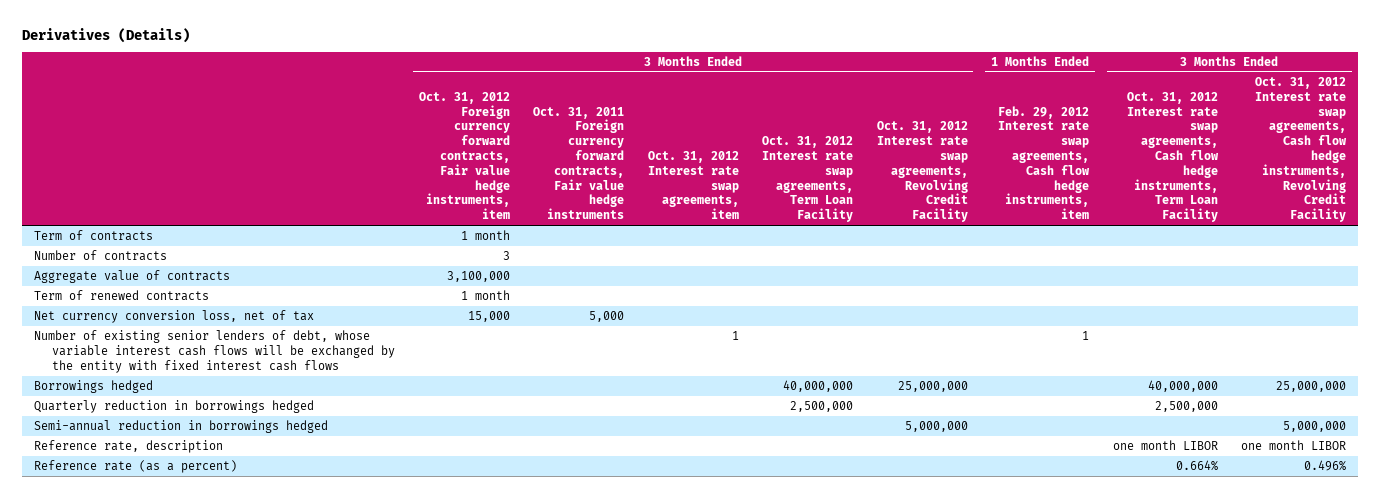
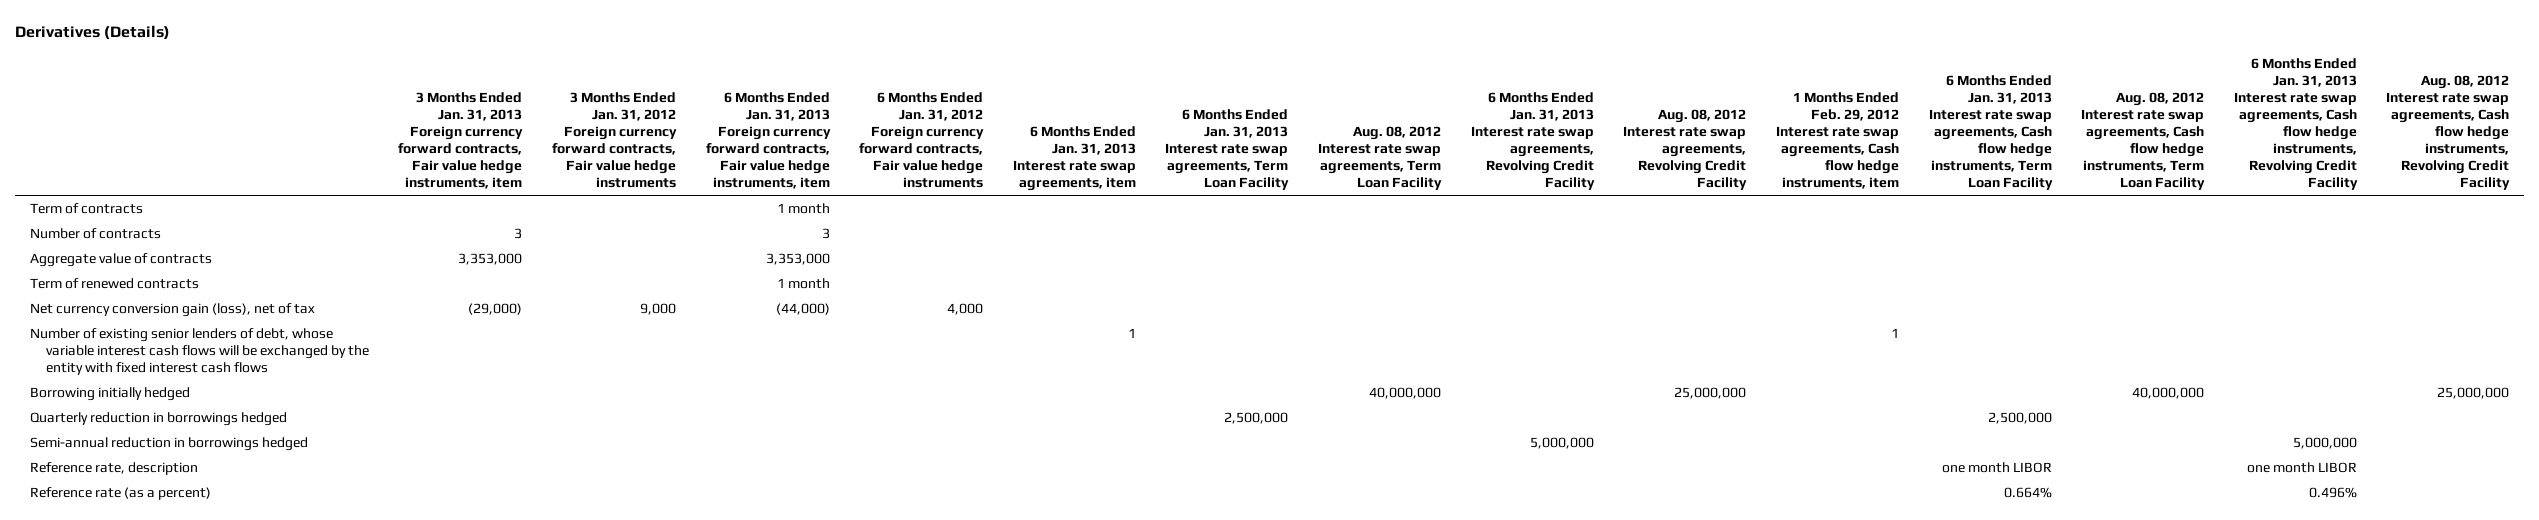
- | 3 Months Ended Oct. 31, 2012 Foreign currency forward contracts, Fair value hedge instruments, item | 3 Months Ended Oct. 31, 2011 Foreign currency forward contracts, Fair value hedge instruments | 3 Months Ended Oct. 31, 2012 Interest rate swap agreements, item | 3 Months Ended Oct. 31, 2012 Interest rate swap agreements, Term Loan Facility | 3 Months Ended Oct. 31, 2012 Interest rate swap agreements, Revolving Credit Facility | 1 Months Ended Feb. 29, 2012 Interest rate swap agreements, Cash flow hedge instruments, item | 3 Months Ended Oct. 31, 2012 Interest rate swap agreements, Cash flow hedge instruments, Term Loan Facility | 3 Months Ended Oct. 31, 2012 Interest rate swap agreements, Cash flow hedge instruments, Revolving Credit Facility
+ | 3 Months Ended Jan. 31, 2013 Foreign currency forward contracts, Fair value hedge instruments, item | 3 Months Ended Jan. 31, 2012 Foreign currency forward contracts, Fair value hedge instruments | 6 Months Ended Jan. 31, 2013 Foreign currency forward contracts, Fair value hedge instruments, item | 6 Months Ended Jan. 31, 2012 Foreign currency forward contracts, Fair value hedge instruments | 6 Months Ended Jan. 31, 2013 Interest rate swap agreements, item | 6 Months Ended Jan. 31, 2013 Interest rate swap agreements, Term Loan Facility | Aug. 08, 2012 Interest rate swap agreements, Term Loan Facility | 6 Months Ended Jan. 31, 2013 Interest rate swap agreements, Revolving Credit Facility | Aug. 08, 2012 Interest rate swap agreements, Revolving Credit Facility | 1 Months Ended Feb. 29, 2012 Interest rate swap agreements, Cash flow hedge instruments, item | 6 Months Ended Jan. 31, 2013 Interest rate swap agreements, Cash flow hedge instruments, Term Loan Facility | Aug. 08, 2012 Interest rate swap agreements, Cash flow hedge instruments, Term Loan Facility | 6 Months Ended Jan. 31, 2013 Interest rate swap agreements, Cash flow hedge instruments, Revolving Credit Facility | Aug. 08, 2012 Interest rate swap agreements, Cash flow hedge instruments, Revolving Credit Facility
- Net currency conversion loss, net of tax | 15,000 | 5,000 | | | | | |
+ Net currency conversion gain (loss), net of tax | (29,000) | 9,000 | (44,000) | 4,000 | | | | | | | | | |
- Borrowings hedged | | | | 40,000,000 | 25,000,000 | | 40,000,000 | 25,000,000
+ Borrowing initially hedged | | | | | | | 40,000,000 | | 25,000,000 | | | 40,000,000 | | 25,000,000

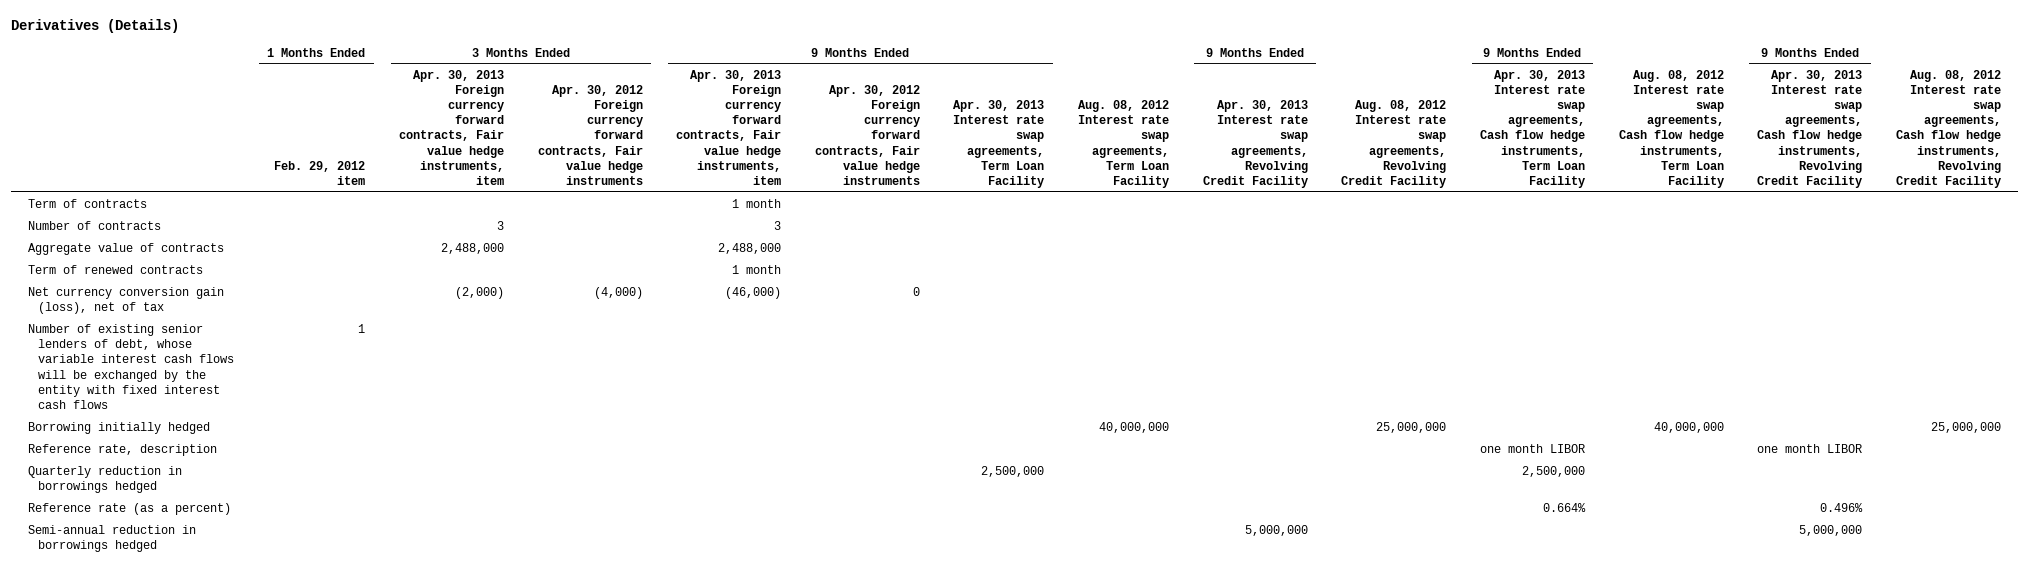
- | 3 Months Ended Jan. 31, 2013 Foreign currency forward contracts, Fair value hedge instruments, item | 3 Months Ended Jan. 31, 2012 Foreign currency forward contracts, Fair value hedge instruments | 6 Months Ended Jan. 31, 2013 Foreign currency forward contracts, Fair value hedge instruments, item | 6 Months Ended Jan. 31, 2012 Foreign currency forward contracts, Fair value hedge instruments | 6 Months Ended Jan. 31, 2013 Interest rate swap agreements, item | 6 Months Ended Jan. 31, 2013 Interest rate swap agreements, Term Loan Facility | Aug. 08, 2012 Interest rate swap agreements, Term Loan Facility | 6 Months Ended Jan. 31, 2013 Interest rate swap agreements, Revolving Credit Facility | Aug. 08, 2012 Interest rate swap agreements, Revolving Credit Facility | 1 Months Ended Feb. 29, 2012 Interest rate swap agreements, Cash flow hedge instruments, item | 6 Months Ended Jan. 31, 2013 Interest rate swap agreements, Cash flow hedge instruments, Term Loan Facility | Aug. 08, 2012 Interest rate swap agreements, Cash flow hedge instruments, Term Loan Facility | 6 Months Ended Jan. 31, 2013 Interest rate swap agreements, Cash flow hedge instruments, Revolving Credit Facility | Aug. 08, 2012 Interest rate swap agreements, Cash flow hedge instruments, Revolving Credit Facility
+ | 1 Months Ended Feb. 29, 2012 item | 3 Months Ended Apr. 30, 2013 Foreign currency forward contracts, Fair value hedge instruments, item | 3 Months Ended Apr. 30, 2012 Foreign currency forward contracts, Fair value hedge instruments | 9 Months Ended Apr. 30, 2013 Foreign currency forward contracts, Fair value hedge instruments, item | 9 Months Ended Apr. 30, 2012 Foreign currency forward contracts, Fair value hedge instruments | 9 Months Ended Apr. 30, 2013 Interest rate swap agreements, Term Loan Facility | Aug. 08, 2012 Interest rate swap agreements, Term Loan Facility | 9 Months Ended Apr. 30, 2013 Interest rate swap agreements, Revolving Credit Facility | Aug. 08, 2012 Interest rate swap agreements, Revolving Credit Facility | 9 Months Ended Apr. 30, 2013 Interest rate swap agreements, Cash flow hedge instruments, Term Loan Facility | Aug. 08, 2012 Interest rate swap agreements, Cash flow hedge instruments, Term Loan Facility | 9 Months Ended Apr. 30, 2013 Interest rate swap agreements, Cash flow hedge instruments, Revolving Credit Facility | Aug. 08, 2012 Interest rate swap agreements, Cash flow hedge instruments, Revolving Credit Facility
moved down: Quarterly reduction in borrowings hedged | | | | | | 2,500,000 | | | | 2,500,000 | | |
moved down: Semi-annual reduction in borrowings hedged | | | | | | | | 5,000,000 | | | | 5,000,000 |

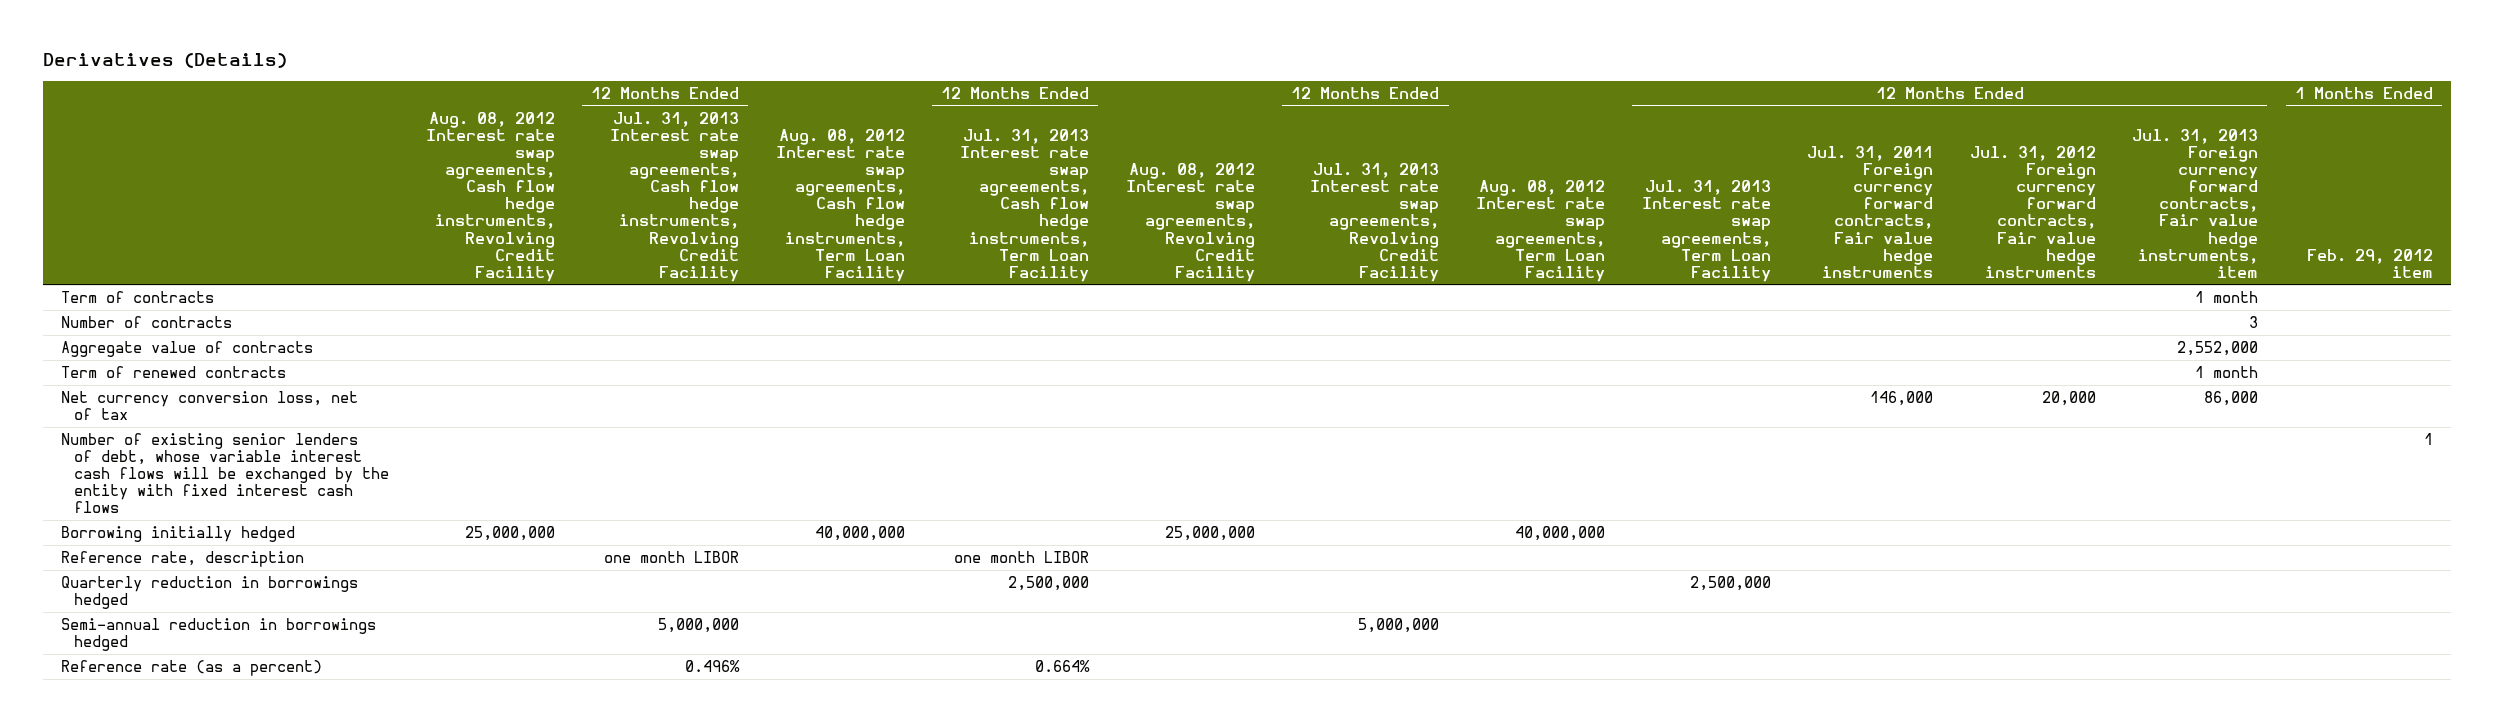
- | 1 Months Ended Feb. 29, 2012 item | 3 Months Ended Apr. 30, 2013 Foreign currency forward contracts, Fair value hedge instruments, item | 3 Months Ended Apr. 30, 2012 Foreign currency forward contracts, Fair value hedge instruments | 9 Months Ended Apr. 30, 2013 Foreign currency forward contracts, Fair value hedge instruments, item | 9 Months Ended Apr. 30, 2012 Foreign currency forward contracts, Fair value hedge instruments | 9 Months Ended Apr. 30, 2013 Interest rate swap agreements, Term Loan Facility | Aug. 08, 2012 Interest rate swap agreements, Term Loan Facility | 9 Months Ended Apr. 30, 2013 Interest rate swap agreements, Revolving Credit Facility | Aug. 08, 2012 Interest rate swap agreements, Revolving Credit Facility | 9 Months Ended Apr. 30, 2013 Interest rate swap agreements, Cash flow hedge instruments, Term Loan Facility | Aug. 08, 2012 Interest rate swap agreements, Cash flow hedge instruments, Term Loan Facility | 9 Months Ended Apr. 30, 2013 Interest rate swap agreements, Cash flow hedge instruments, Revolving Credit Facility | Aug. 08, 2012 Interest rate swap agreements, Cash flow hedge instruments, Revolving Credit Facility
+ | Aug. 08, 2012 Interest rate swap agreements, Cash flow hedge instruments, Revolving Credit Facility | 12 Months Ended Jul. 31, 2013 Interest rate swap agreements, Cash flow hedge instruments, Revolving Credit Facility | Aug. 08, 2012 Interest rate swap agreements, Cash flow hedge instruments, Term Loan Facility | 12 Months Ended Jul. 31, 2013 Interest rate swap agreements, Cash flow hedge instruments, Term Loan Facility | Aug. 08, 2012 Interest rate swap agreements, Revolving Credit Facility | 12 Months Ended Jul. 31, 2013 Interest rate swap agreements, Revolving Credit Facility | Aug. 08, 2012 Interest rate swap agreements, Term Loan Facility | 12 Months Ended Jul. 31, 2013 Interest rate swap agreements, Term Loan Facility | 12 Months Ended Jul. 31, 2011 Foreign currency forward contracts, Fair value hedge instruments | 12 Months Ended Jul. 31, 2012 Foreign currency forward contracts, Fair value hedge instruments | 12 Months Ended Jul. 31, 2013 Foreign currency forward contracts, Fair value hedge instruments, item | 1 Months Ended Feb. 29, 2012 item
- Net currency conversion gain (loss), net of tax | | (2,000) | (4,000) | (46,000) | 0 | | | | | | | |
+ Net currency conversion loss, net of tax | | | | | | | | | 146,000 | 20,000 | 86,000 |
moved down: Reference rate (as a percent) | | 0.496% | | 0.664% | | | | | | | |

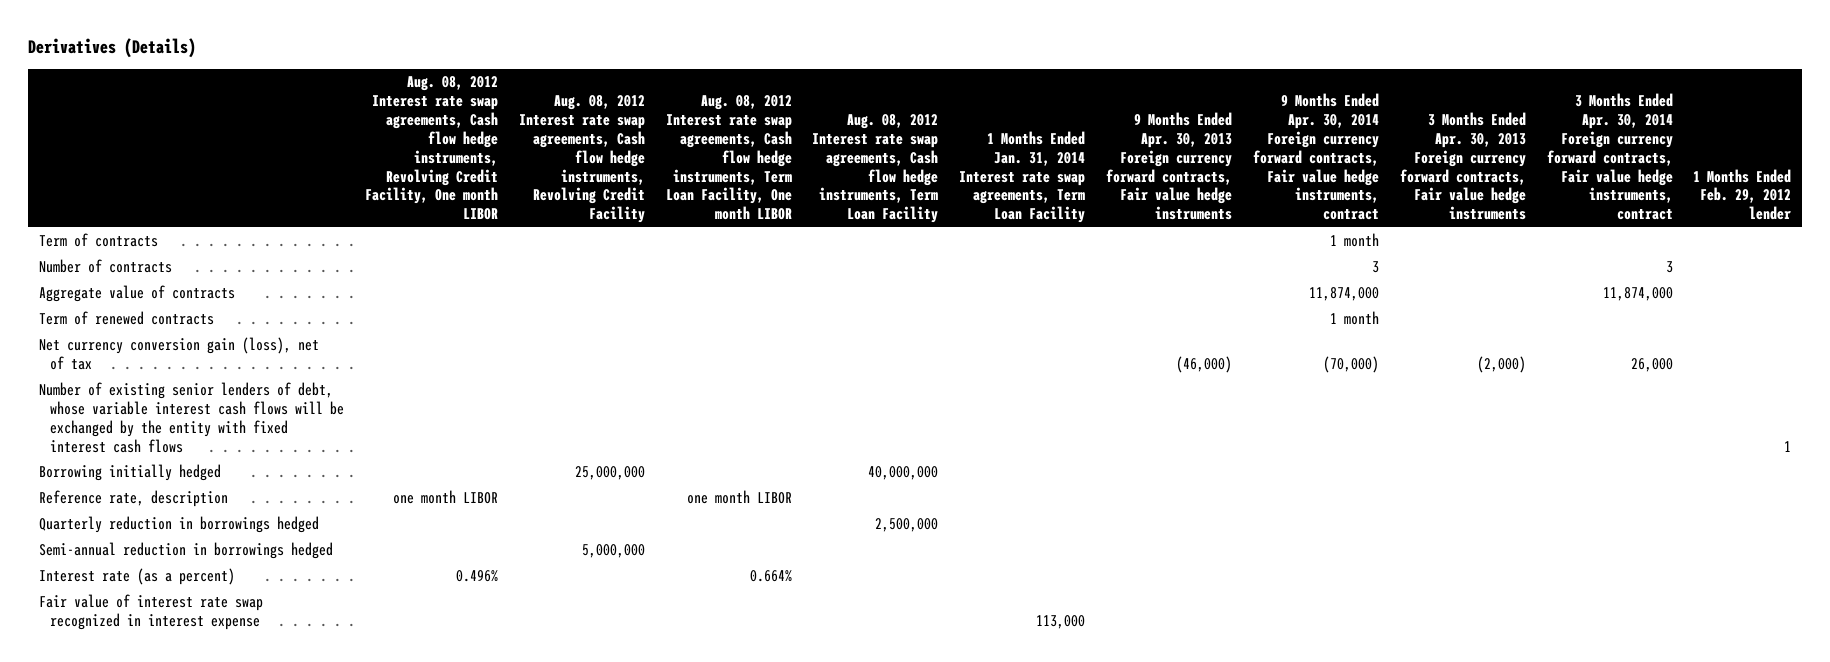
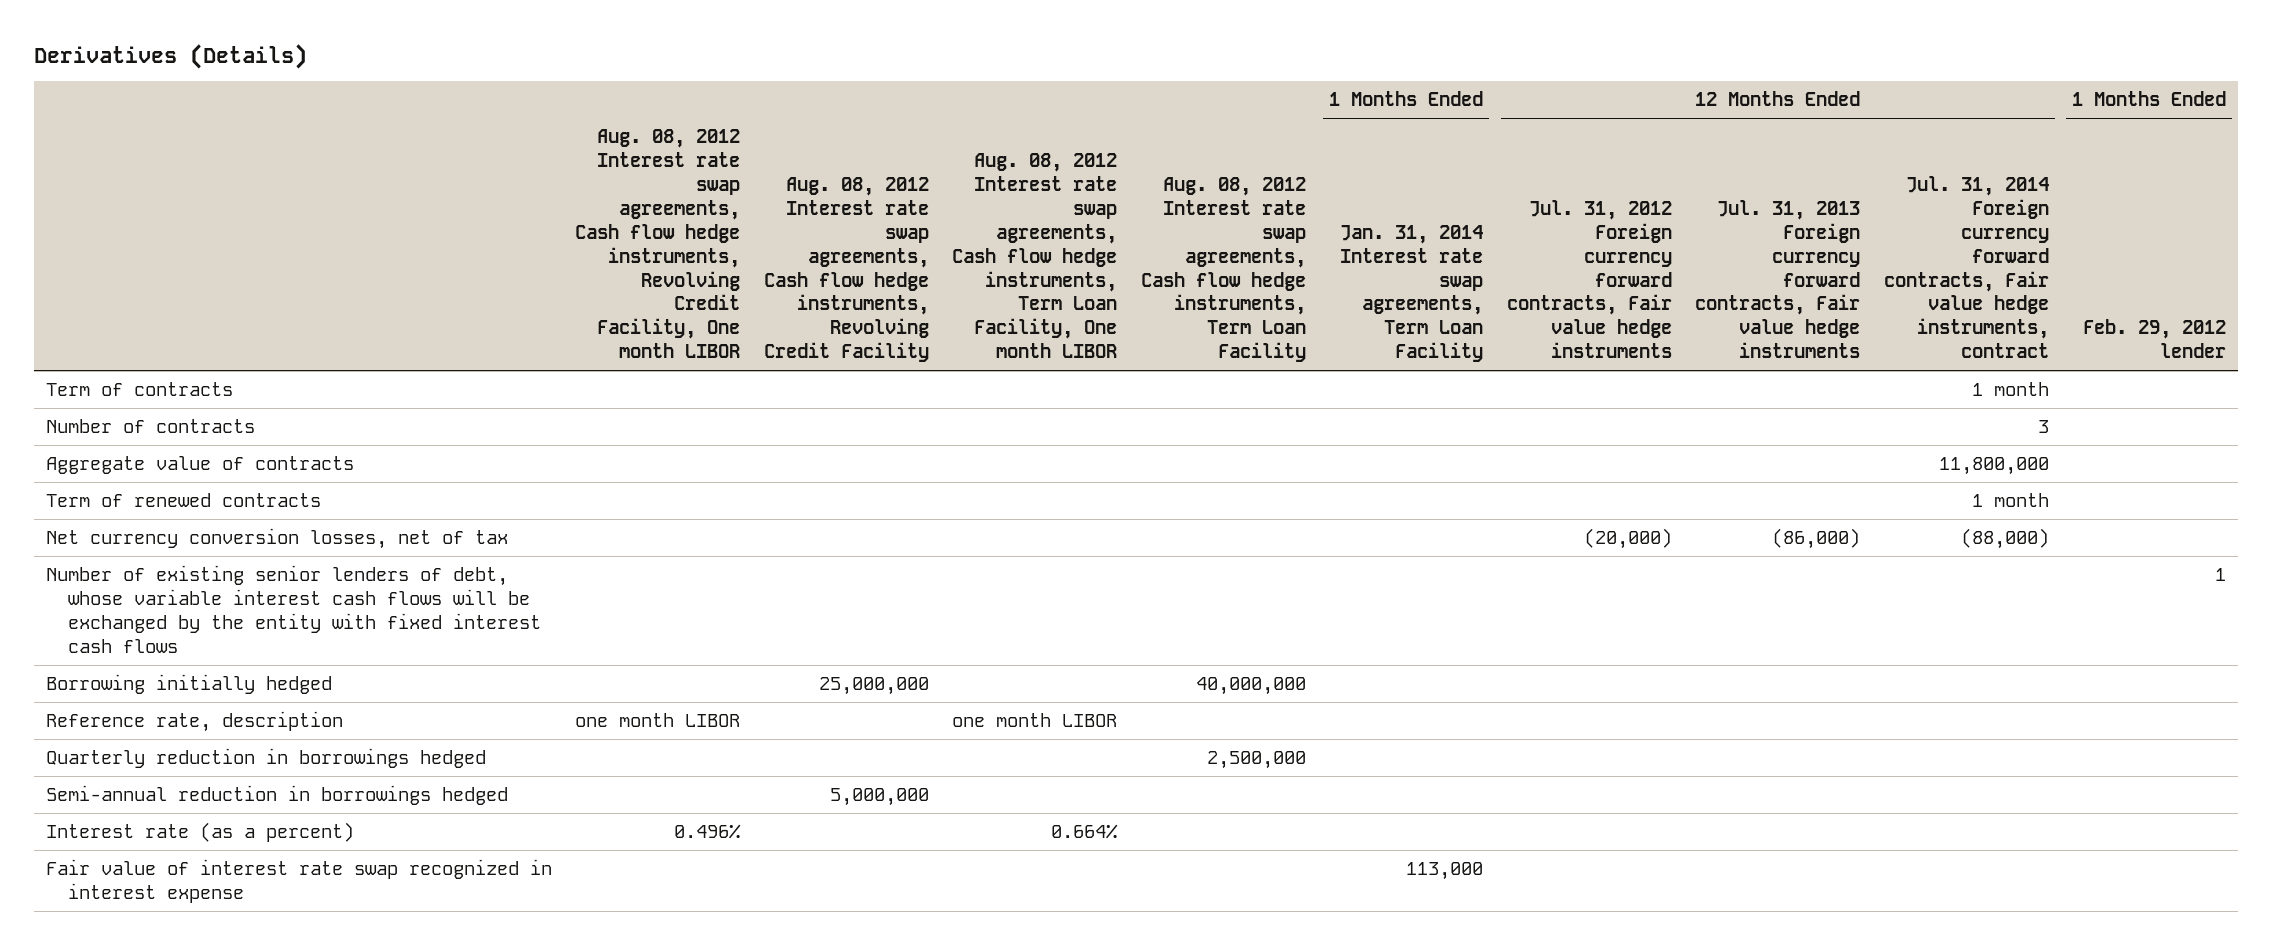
- | Aug. 08, 2012 Interest rate swap agreements, Cash flow hedge instruments, Revolving Credit Facility, One month LIBOR | Aug. 08, 2012 Interest rate swap agreements, Cash flow hedge instruments, Revolving Credit Facility | Aug. 08, 2012 Interest rate swap agreements, Cash flow hedge instruments, Term Loan Facility, One month LIBOR | Aug. 08, 2012 Interest rate swap agreements, Cash flow hedge instruments, Term Loan Facility | 1 Months Ended Jan. 31, 2014 Interest rate swap agreements, Term Loan Facility | 9 Months Ended Apr. 30, 2013 Foreign currency forward contracts, Fair value hedge instruments | 9 Months Ended Apr. 30, 2014 Foreign currency forward contracts, Fair value hedge instruments, contract | 3 Months Ended Apr. 30, 2013 Foreign currency forward contracts, Fair value hedge instruments | 3 Months Ended Apr. 30, 2014 Foreign currency forward contracts, Fair value hedge instruments, contract | 1 Months Ended Feb. 29, 2012 lender
+ | Aug. 08, 2012 Interest rate swap agreements, Cash flow hedge instruments, Revolving Credit Facility, One month LIBOR | Aug. 08, 2012 Interest rate swap agreements, Cash flow hedge instruments, Revolving Credit Facility | Aug. 08, 2012 Interest rate swap agreements, Cash flow hedge instruments, Term Loan Facility, One month LIBOR | Aug. 08, 2012 Interest rate swap agreements, Cash flow hedge instruments, Term Loan Facility | 1 Months Ended Jan. 31, 2014 Interest rate swap agreements, Term Loan Facility | 12 Months Ended Jul. 31, 2012 Foreign currency forward contracts, Fair value hedge instruments | 12 Months Ended Jul. 31, 2013 Foreign currency forward contracts, Fair value hedge instruments | 12 Months Ended Jul. 31, 2014 Foreign currency forward contracts, Fair value hedge instruments, contract | 1 Months Ended Feb. 29, 2012 lender
- Net currency conversion gain (loss), net of tax | | | | | | (46,000) | (70,000) | (2,000) | 26,000 |
+ Net currency conversion losses, net of tax | | | | | | (20,000) | (86,000) | (88,000) |

